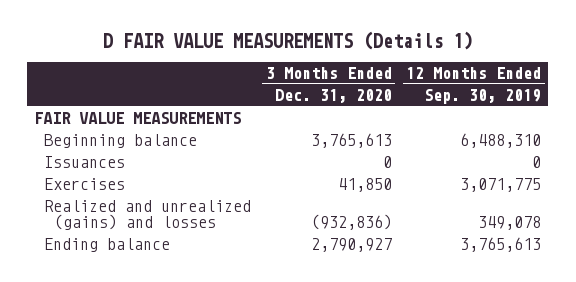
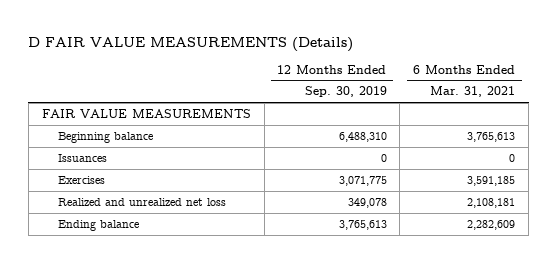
- D FAIR VALUE MEASUREMENTS (Details 1)
+ D FAIR VALUE MEASUREMENTS (Details)
- | 3 Months Ended Dec. 31, 2020 | 12 Months Ended Sep. 30, 2019
+ | 12 Months Ended Sep. 30, 2019 | 6 Months Ended Mar. 31, 2021
- Realized and unrealized (gains) and losses | (932,836) | 349,078
+ Realized and unrealized net loss | 349,078 | 2,108,181

